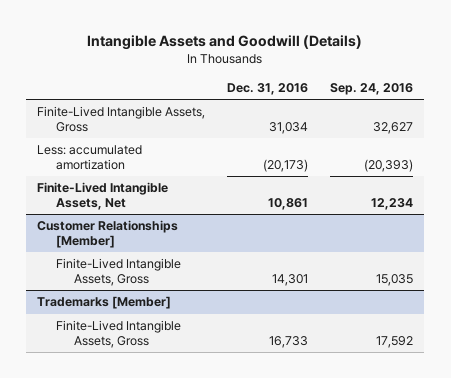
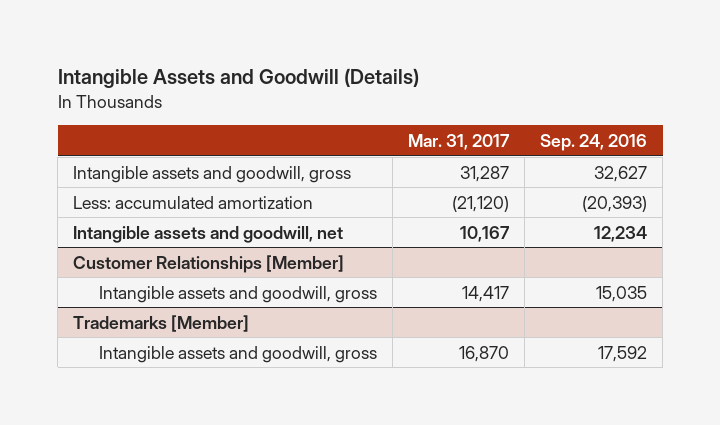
- | Dec. 31, 2016 | Sep. 24, 2016
+ | Mar. 31, 2017 | Sep. 24, 2016
- Finite-Lived Intangible Assets, Gross | 31,034 | 32,627
+ Intangible assets and goodwill, gross | 31,287 | 32,627
- Finite-Lived Intangible Assets, Net | 10,861 | 12,234
+ Intangible assets and goodwill, net | 10,167 | 12,234
@ Customer Relationships [Member]
- Finite-Lived Intangible Assets, Gross | 14,301 | 15,035
+ Intangible assets and goodwill, gross | 14,417 | 15,035
@ Trademarks [Member]
- Finite-Lived Intangible Assets, Gross | 16,733 | 17,592
+ Intangible assets and goodwill, gross | 16,870 | 17,592

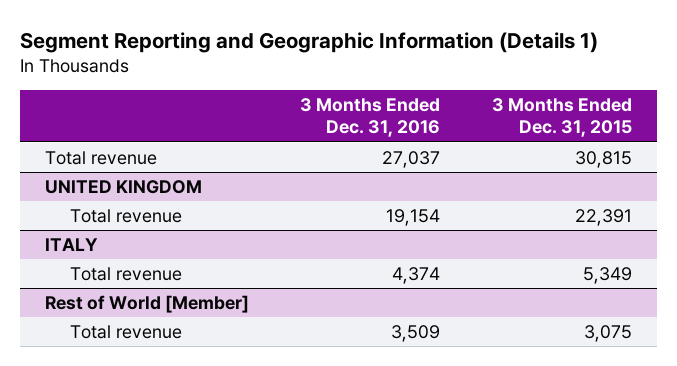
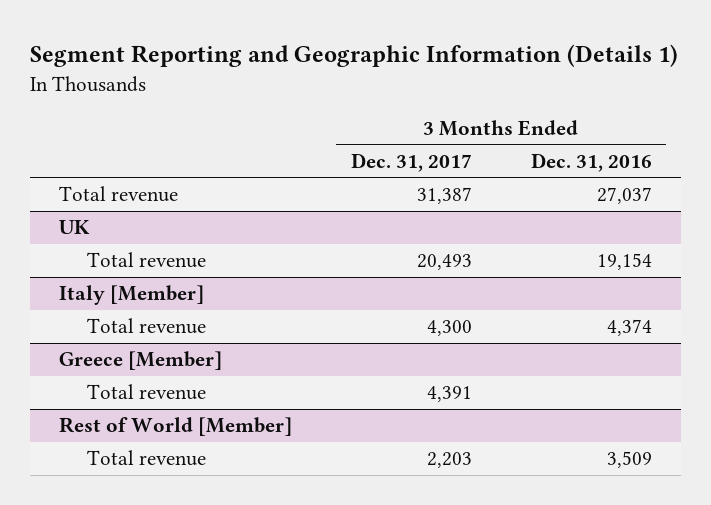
- | 3 Months Ended Dec. 31, 2016 | 3 Months Ended Dec. 31, 2015
+ | 3 Months Ended Dec. 31, 2017 | 3 Months Ended Dec. 31, 2016
- UNITED KINGDOM
+ UK
- ITALY
+ Italy [Member]
+ Greece [Member]
+ Total revenue | 4,391 |

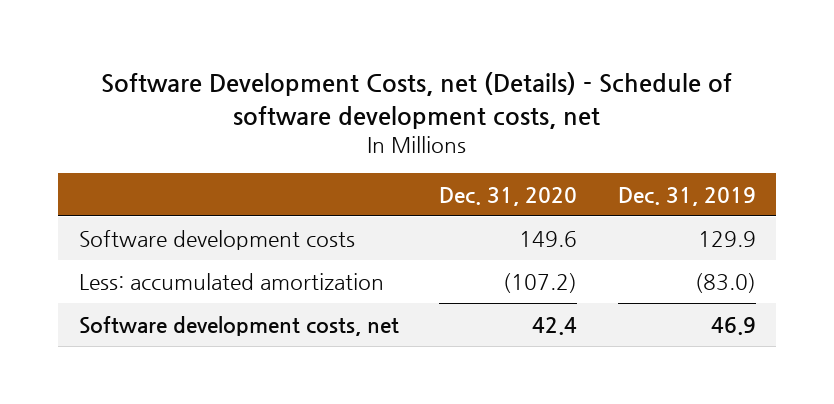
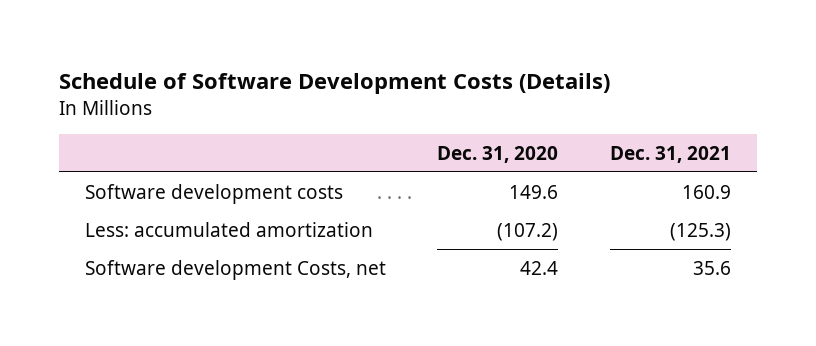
- Software Development Costs, net (Details) - Schedule of software development costs, net
+ Schedule of Software Development Costs (Details)
- | Dec. 31, 2020 | Dec. 31, 2019
+ | Dec. 31, 2020 | Dec. 31, 2021
- Software development costs, net | 42.4 | 46.9
+ Software development Costs, net | 42.4 | 35.6

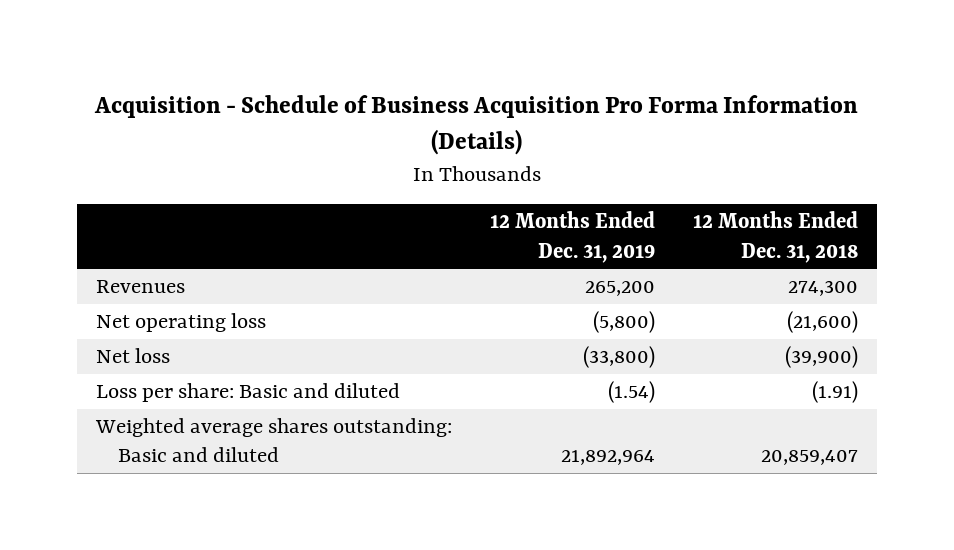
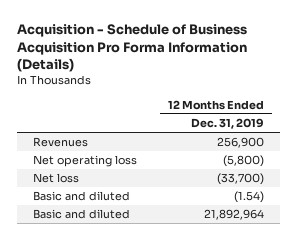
- | 12 Months Ended Dec. 31, 2019 | 12 Months Ended Dec. 31, 2018
+ | 12 Months Ended Dec. 31, 2019
- Revenues | 265,200 | 274,300
+ Revenues | 256,900
- Net loss | (33,800) | (39,900)
- Loss per share: Basic and diluted | (1.54) | (1.91)
- Weighted average shares outstanding: Basic and diluted | 21,892,964 | 20,859,407
+ Net loss | (33,700)
+ Basic and diluted | (1.54)
+ Basic and diluted | 21,892,964

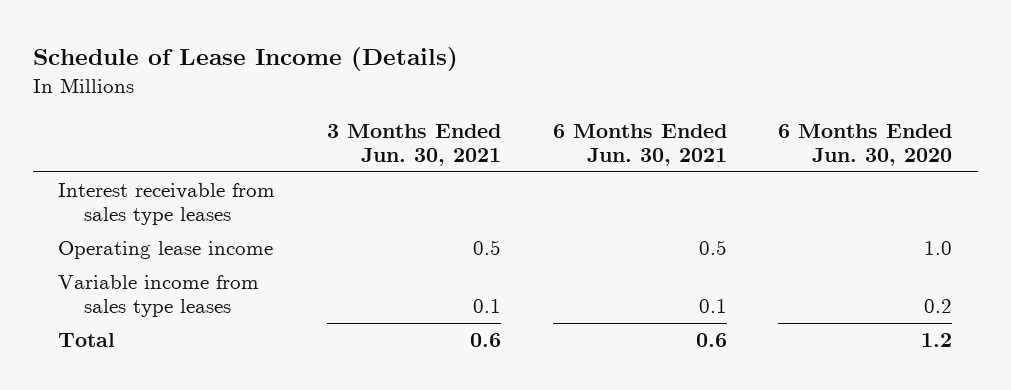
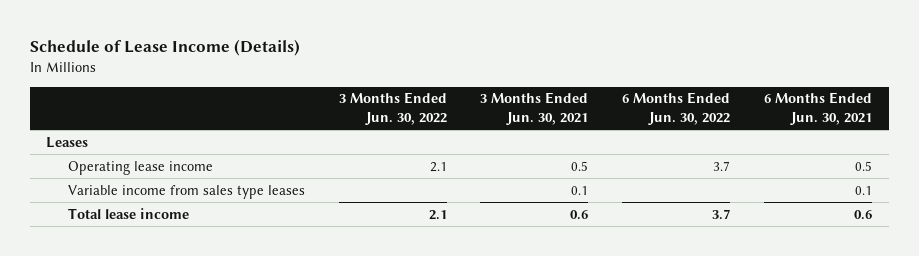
- | 3 Months Ended Jun. 30, 2021 | 6 Months Ended Jun. 30, 2021 | 6 Months Ended Jun. 30, 2020
+ | 3 Months Ended Jun. 30, 2022 | 3 Months Ended Jun. 30, 2021 | 6 Months Ended Jun. 30, 2022 | 6 Months Ended Jun. 30, 2021
- Interest receivable from sales type leases
+ Leases
- Total | 0.6 | 0.6 | 1.2
+ Total lease income | 2.1 | 0.6 | 3.7 | 0.6

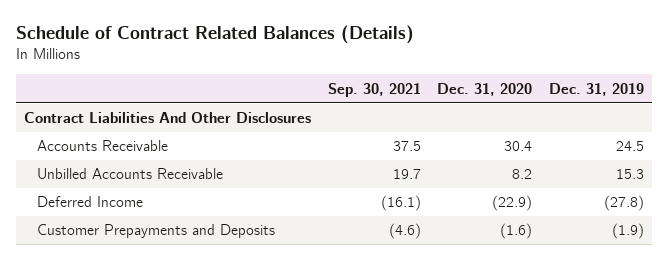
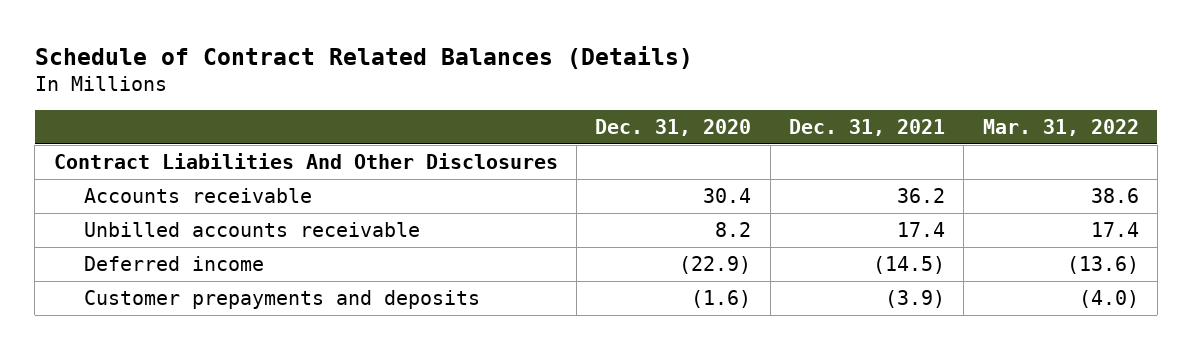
- | Sep. 30, 2021 | Dec. 31, 2020 | Dec. 31, 2019
+ | Dec. 31, 2020 | Dec. 31, 2021 | Mar. 31, 2022
- Accounts Receivable | 37.5 | 30.4 | 24.5
- Unbilled Accounts Receivable | 19.7 | 8.2 | 15.3
- Deferred Income | (16.1) | (22.9) | (27.8)
- Customer Prepayments and Deposits | (4.6) | (1.6) | (1.9)
+ Accounts receivable | 30.4 | 36.2 | 38.6
+ Unbilled accounts receivable | 8.2 | 17.4 | 17.4
+ Deferred income | (22.9) | (14.5) | (13.6)
+ Customer prepayments and deposits | (1.6) | (3.9) | (4.0)

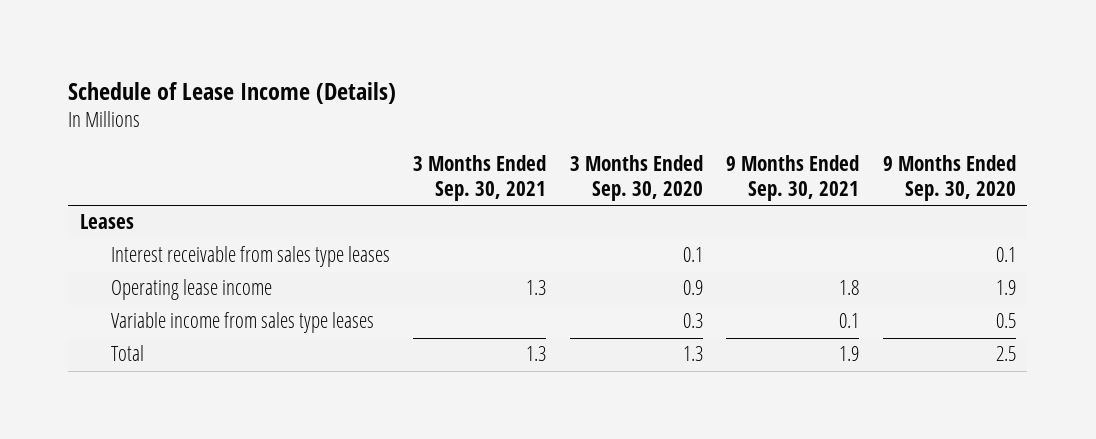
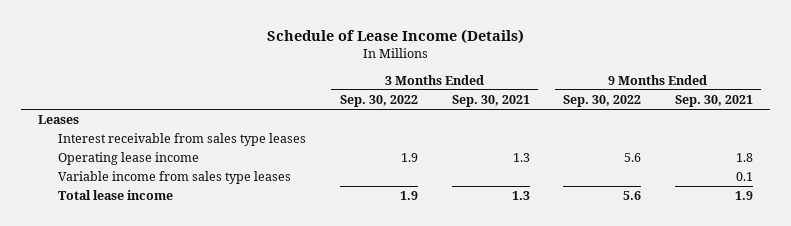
- | 3 Months Ended Sep. 30, 2021 | 3 Months Ended Sep. 30, 2020 | 9 Months Ended Sep. 30, 2021 | 9 Months Ended Sep. 30, 2020
+ | 3 Months Ended Sep. 30, 2022 | 3 Months Ended Sep. 30, 2021 | 9 Months Ended Sep. 30, 2022 | 9 Months Ended Sep. 30, 2021
- Total | 1.3 | 1.3 | 1.9 | 2.5
+ Total lease income | 1.9 | 1.3 | 5.6 | 1.9

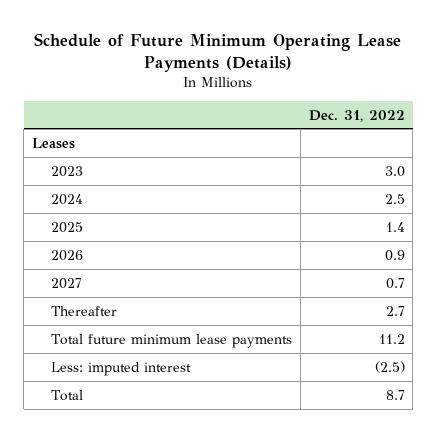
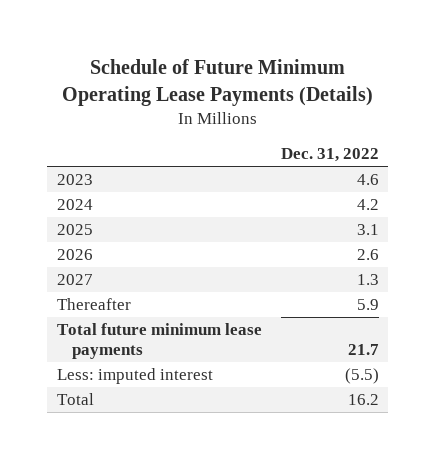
- Leases
- 2023 | 3.0
- 2024 | 2.5
- 2025 | 1.4
- 2026 | 0.9
- 2027 | 0.7
- Thereafter | 2.7
- Total future minimum lease payments | 11.2
- Less: imputed interest | (2.5)
- Total | 8.7
+ 2023 | 4.6
+ 2024 | 4.2
+ 2025 | 3.1
+ 2026 | 2.6
+ 2027 | 1.3
+ Thereafter | 5.9
+ Total future minimum lease payments | 21.7
+ Less: imputed interest | (5.5)
+ Total | 16.2

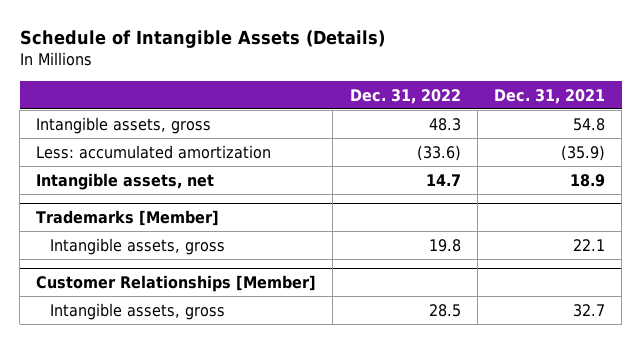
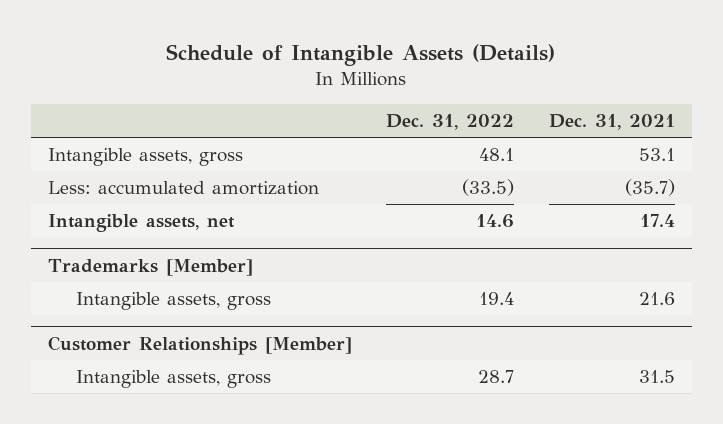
- Intangible assets, gross | 48.3 | 54.8
- Less: accumulated amortization | (33.6) | (35.9)
- Intangible assets, net | 14.7 | 18.9
+ Intangible assets, gross | 48.1 | 53.1
+ Less: accumulated amortization | (33.5) | (35.7)
+ Intangible assets, net | 14.6 | 17.4
@ Trademarks [Member]
- Intangible assets, gross | 19.8 | 22.1
+ Intangible assets, gross | 19.4 | 21.6
@ Customer Relationships [Member]
- Intangible assets, gross | 28.5 | 32.7
+ Intangible assets, gross | 28.7 | 31.5

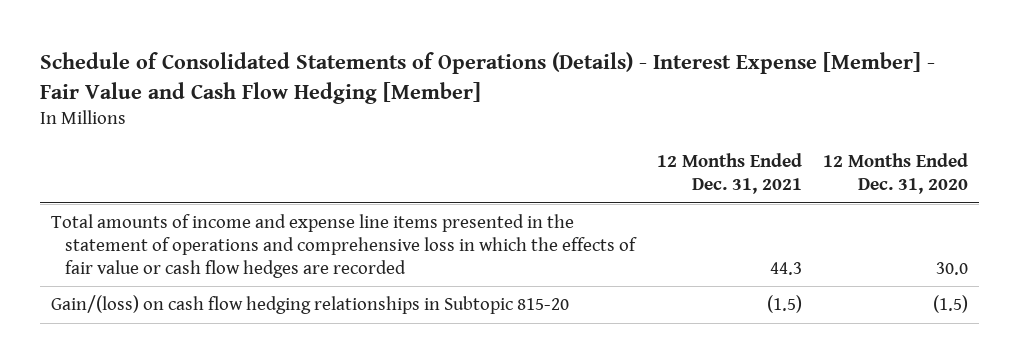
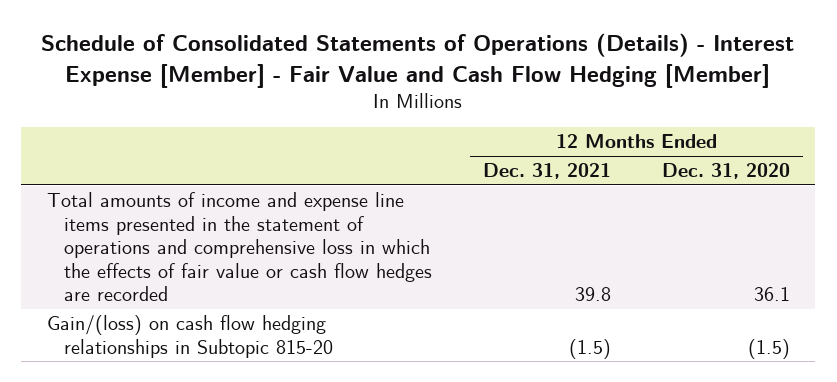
- Total amounts of income and expense line items presented in the statement of operations and comprehensive loss in which the effects of fair value or cash flow hedges are recorded | 44.3 | 30.0
+ Total amounts of income and expense line items presented in the statement of operations and comprehensive loss in which the effects of fair value or cash flow hedges are recorded | 39.8 | 36.1

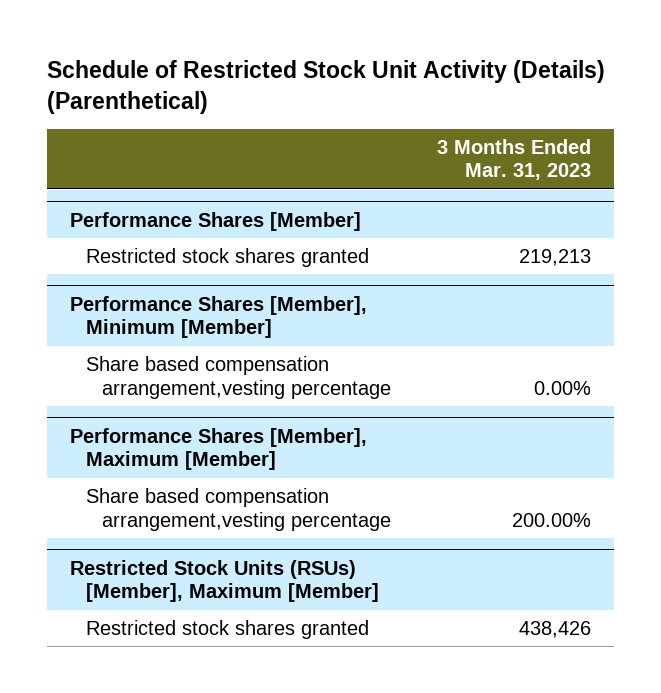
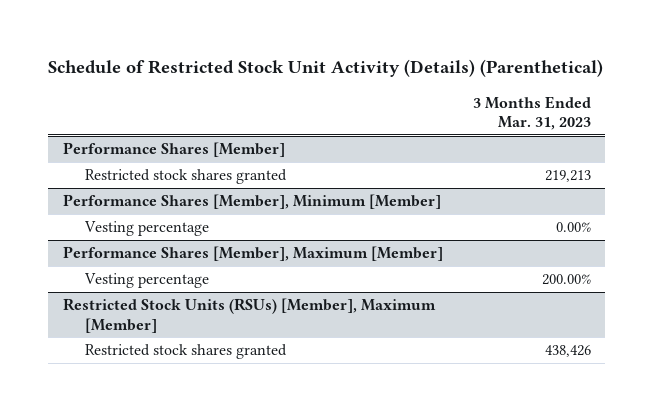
@ Performance Shares [Member], Minimum [Member]
- Share based compensation arrangement,vesting percentage | 0.00%
+ Vesting percentage | 0.00%
@ Performance Shares [Member], Maximum [Member]
- Share based compensation arrangement,vesting percentage | 200.00%
+ Vesting percentage | 200.00%

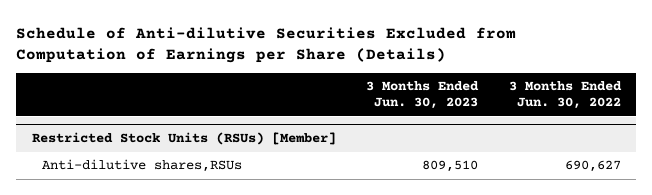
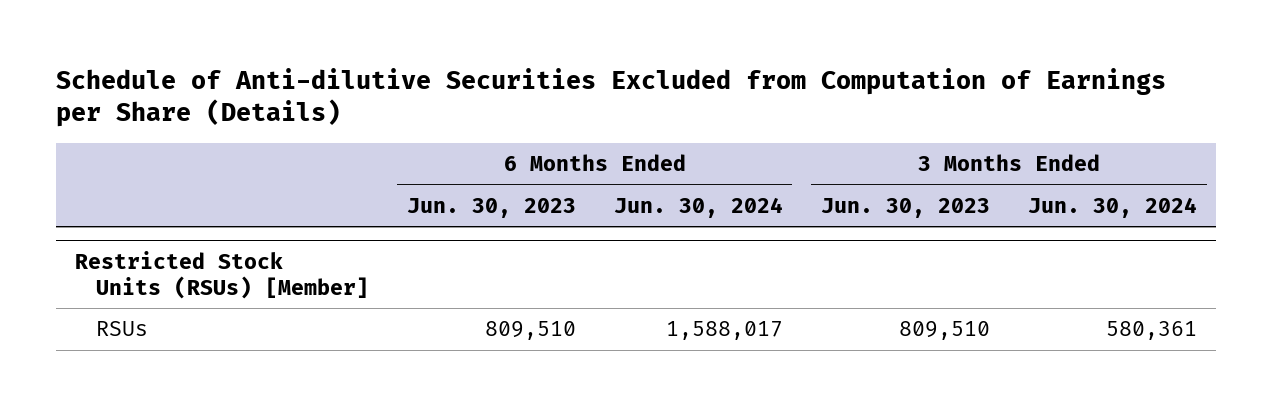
- | 3 Months Ended Jun. 30, 2023 | 3 Months Ended Jun. 30, 2022
+ | 6 Months Ended Jun. 30, 2023 | 6 Months Ended Jun. 30, 2024 | 3 Months Ended Jun. 30, 2023 | 3 Months Ended Jun. 30, 2024
@ Restricted Stock Units (RSUs) [Member]
- Anti-dilutive shares,RSUs | 809,510 | 690,627
+ RSUs | 809,510 | 1,588,017 | 809,510 | 580,361

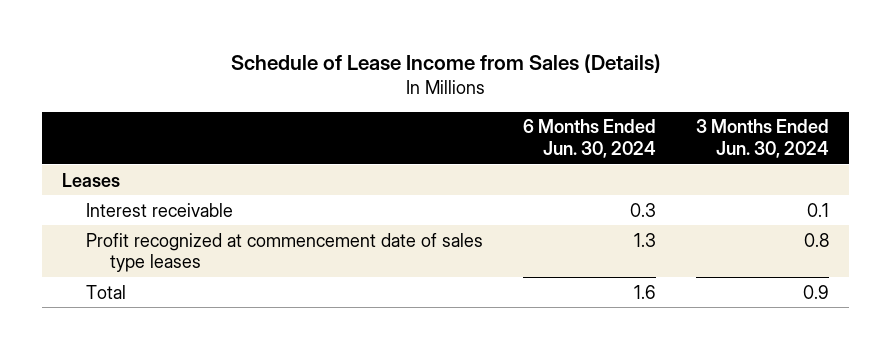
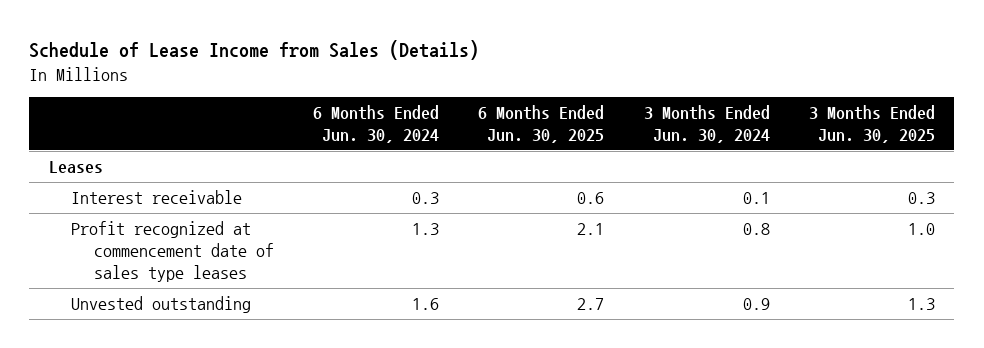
- | 6 Months Ended Jun. 30, 2024 | 3 Months Ended Jun. 30, 2024
+ | 6 Months Ended Jun. 30, 2024 | 6 Months Ended Jun. 30, 2025 | 3 Months Ended Jun. 30, 2024 | 3 Months Ended Jun. 30, 2025
- Total | 1.6 | 0.9
+ Unvested outstanding | 1.6 | 2.7 | 0.9 | 1.3

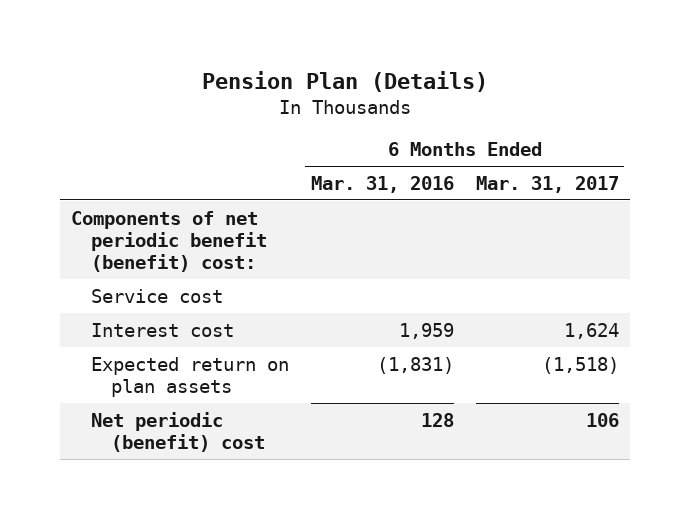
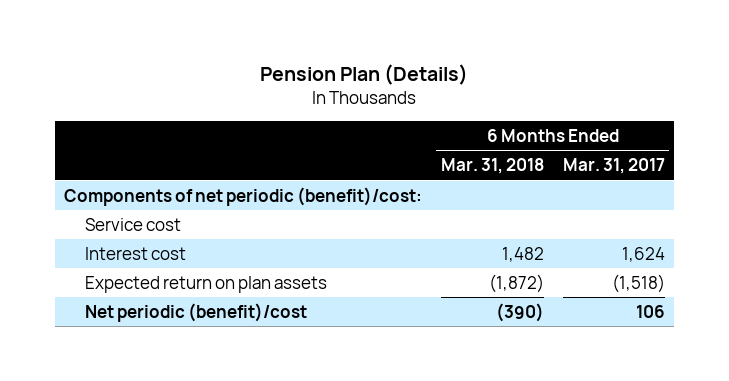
- | 6 Months Ended Mar. 31, 2016 | 6 Months Ended Mar. 31, 2017
+ | 6 Months Ended Mar. 31, 2018 | 6 Months Ended Mar. 31, 2017
- Components of net periodic benefit (benefit) cost:
+ Components of net periodic (benefit)/cost:
- Net periodic (benefit) cost | 128 | 106
+ Net periodic (benefit)/cost | (390) | 106

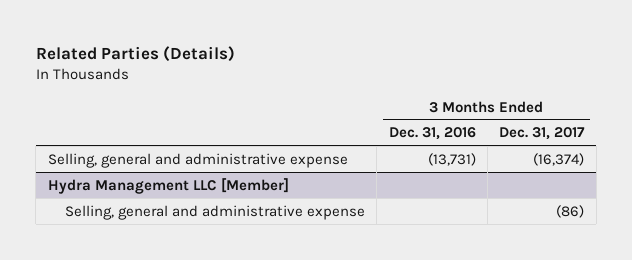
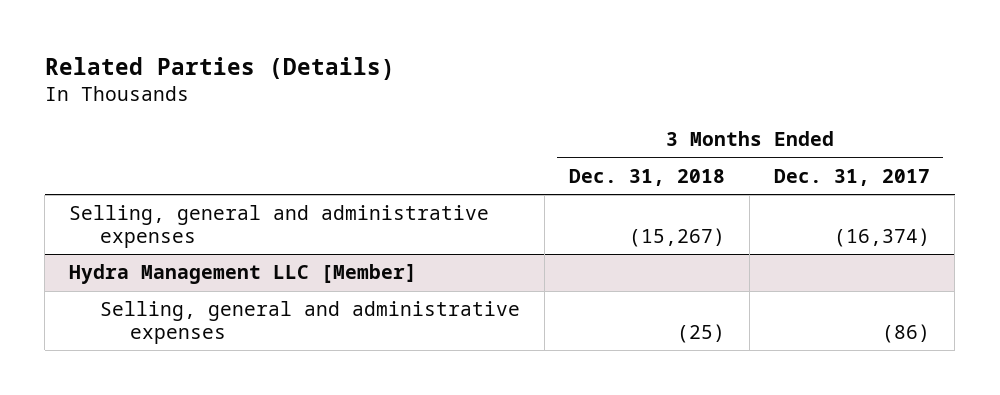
- | 3 Months Ended Dec. 31, 2016 | 3 Months Ended Dec. 31, 2017
+ | 3 Months Ended Dec. 31, 2018 | 3 Months Ended Dec. 31, 2017
- Selling, general and administrative expense | (13,731) | (16,374)
+ Selling, general and administrative expenses | (15,267) | (16,374)
@ Hydra Management LLC [Member]
- Selling, general and administrative expense | | (86)
+ Selling, general and administrative expenses | (25) | (86)

